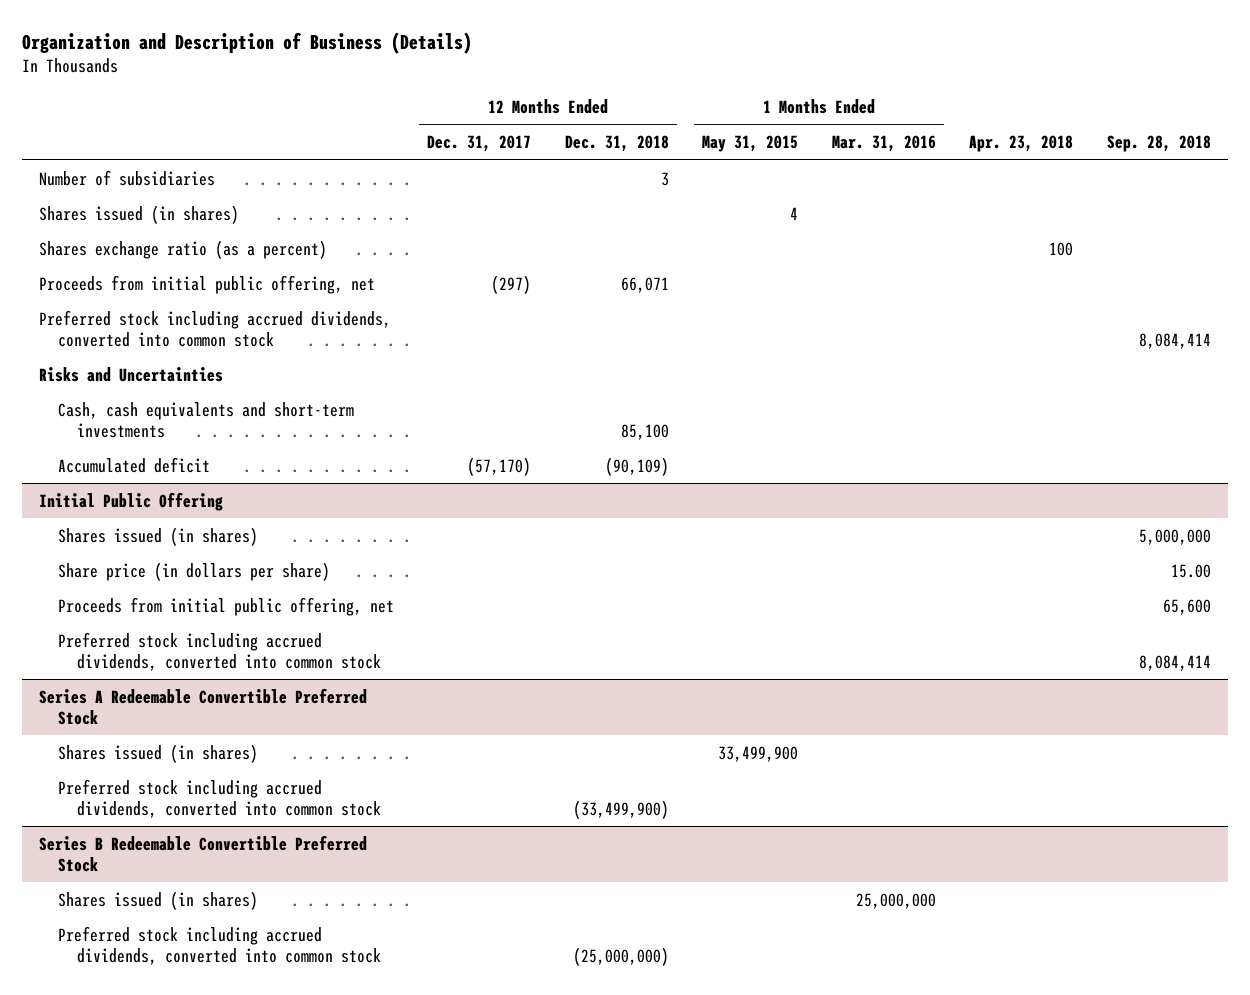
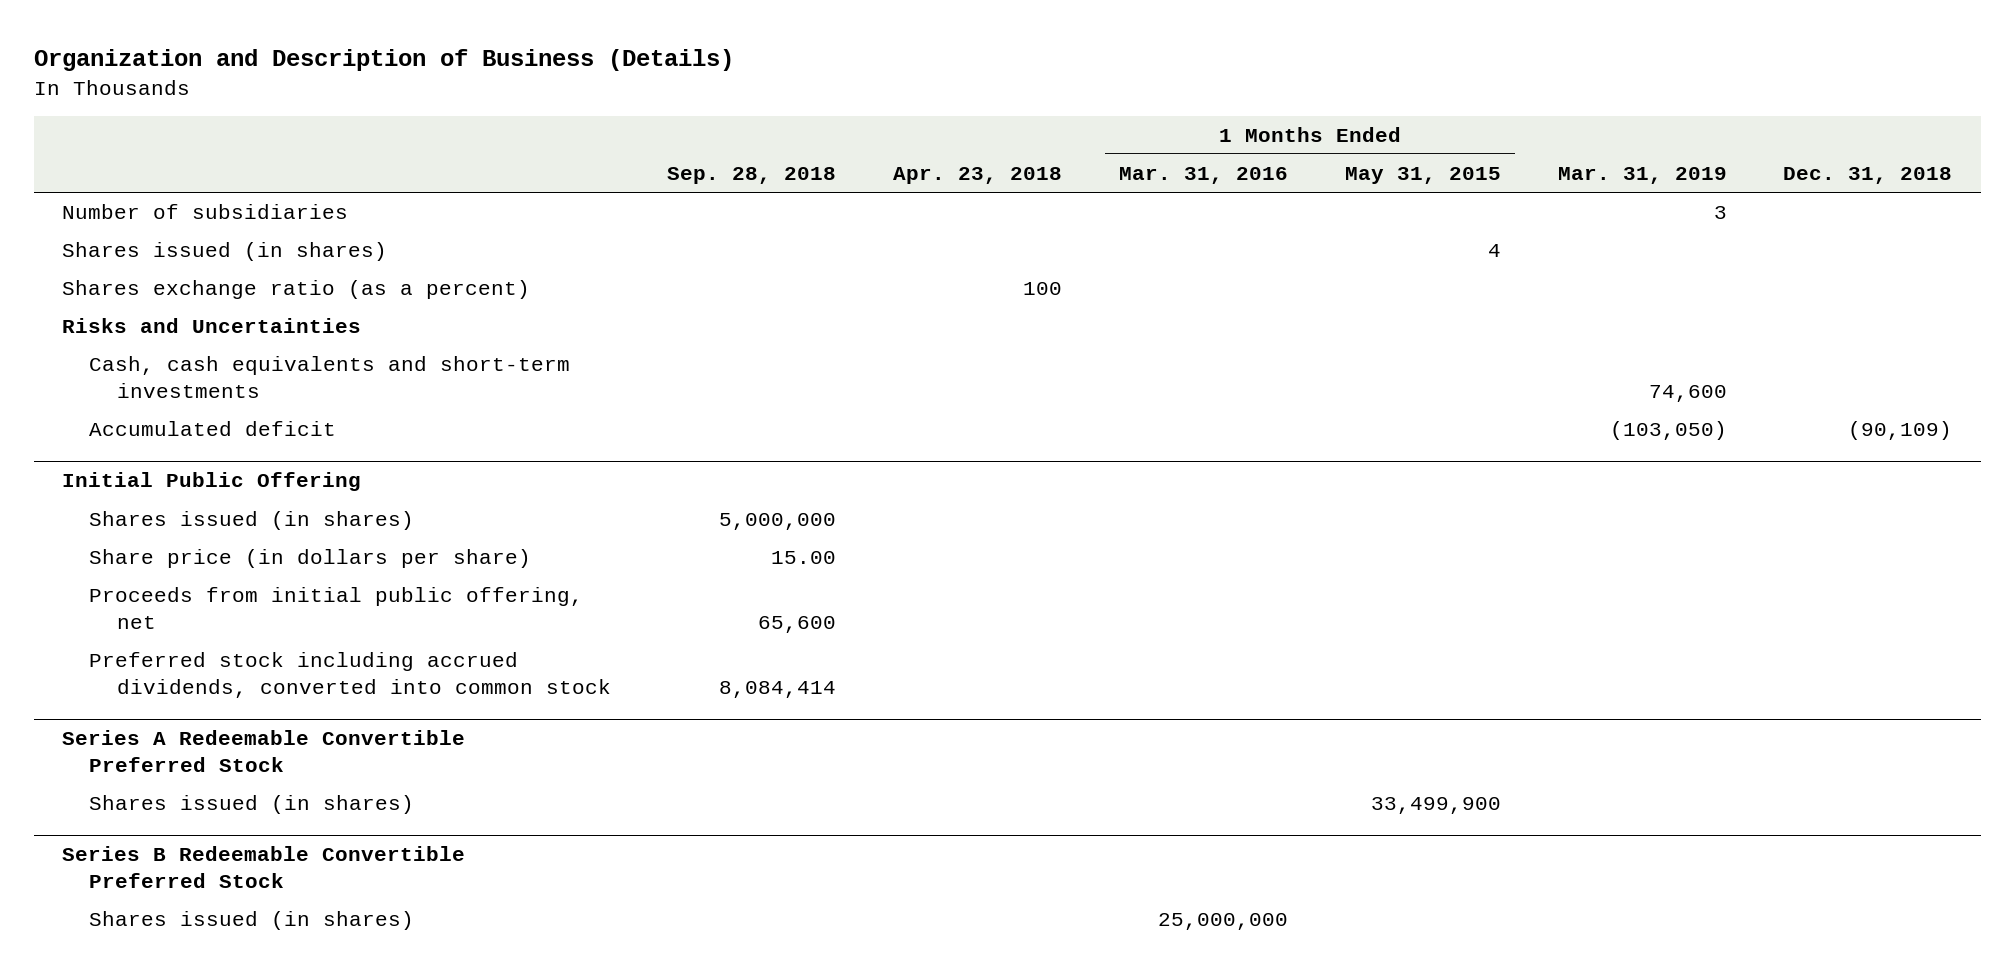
- | 12 Months Ended Dec. 31, 2017 | 12 Months Ended Dec. 31, 2018 | 1 Months Ended May 31, 2015 | 1 Months Ended Mar. 31, 2016 | Apr. 23, 2018 | Sep. 28, 2018
+ | Sep. 28, 2018 | Apr. 23, 2018 | 1 Months Ended Mar. 31, 2016 | 1 Months Ended May 31, 2015 | Mar. 31, 2019 | Dec. 31, 2018
- Proceeds from initial public offering, net | (297) | 66,071 | | | |
- Preferred stock including accrued dividends, converted into common stock | | | | | | 8,084,414
@ Series A Redeemable Convertible Preferred Stock
- Preferred stock including accrued dividends, converted into common stock | | (33,499,900) | | | |
@ Series B Redeemable Convertible Preferred Stock
- Preferred stock including accrued dividends, converted into common stock | | (25,000,000) | | | |

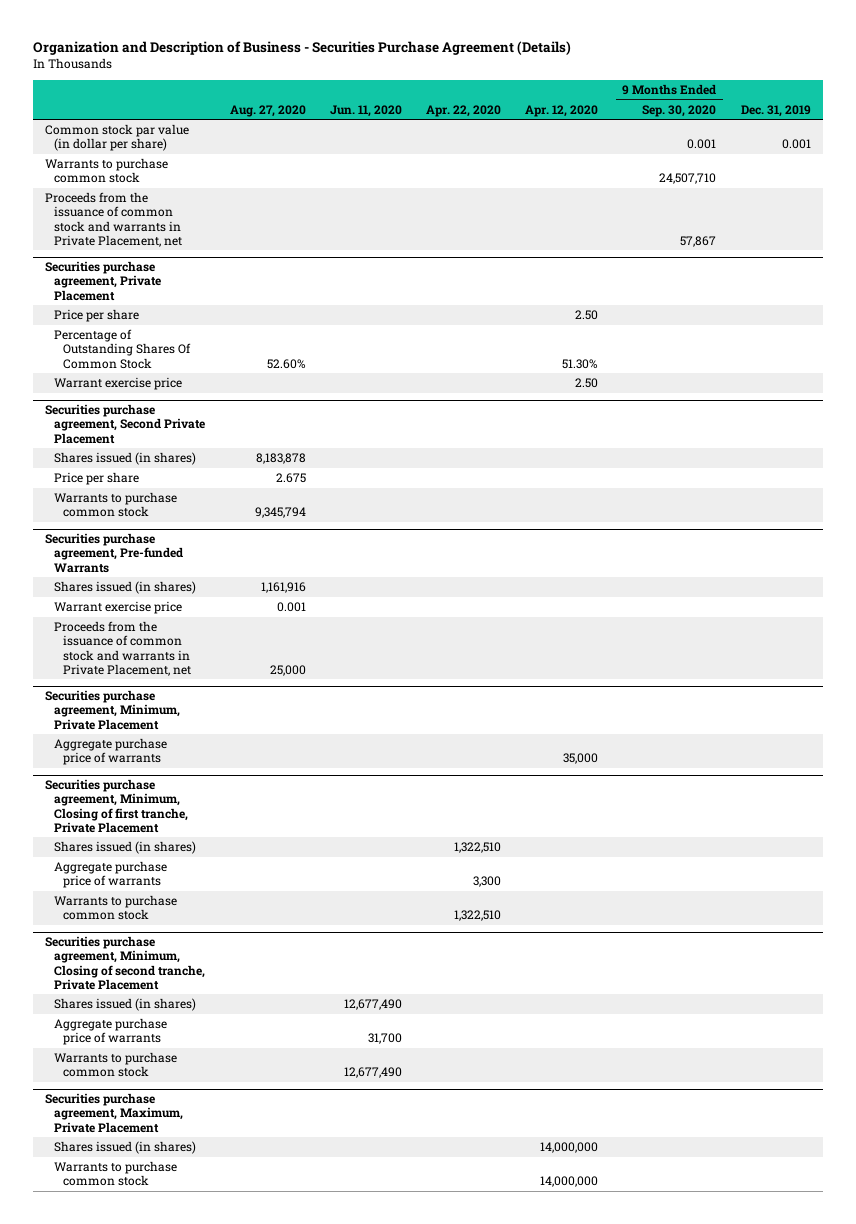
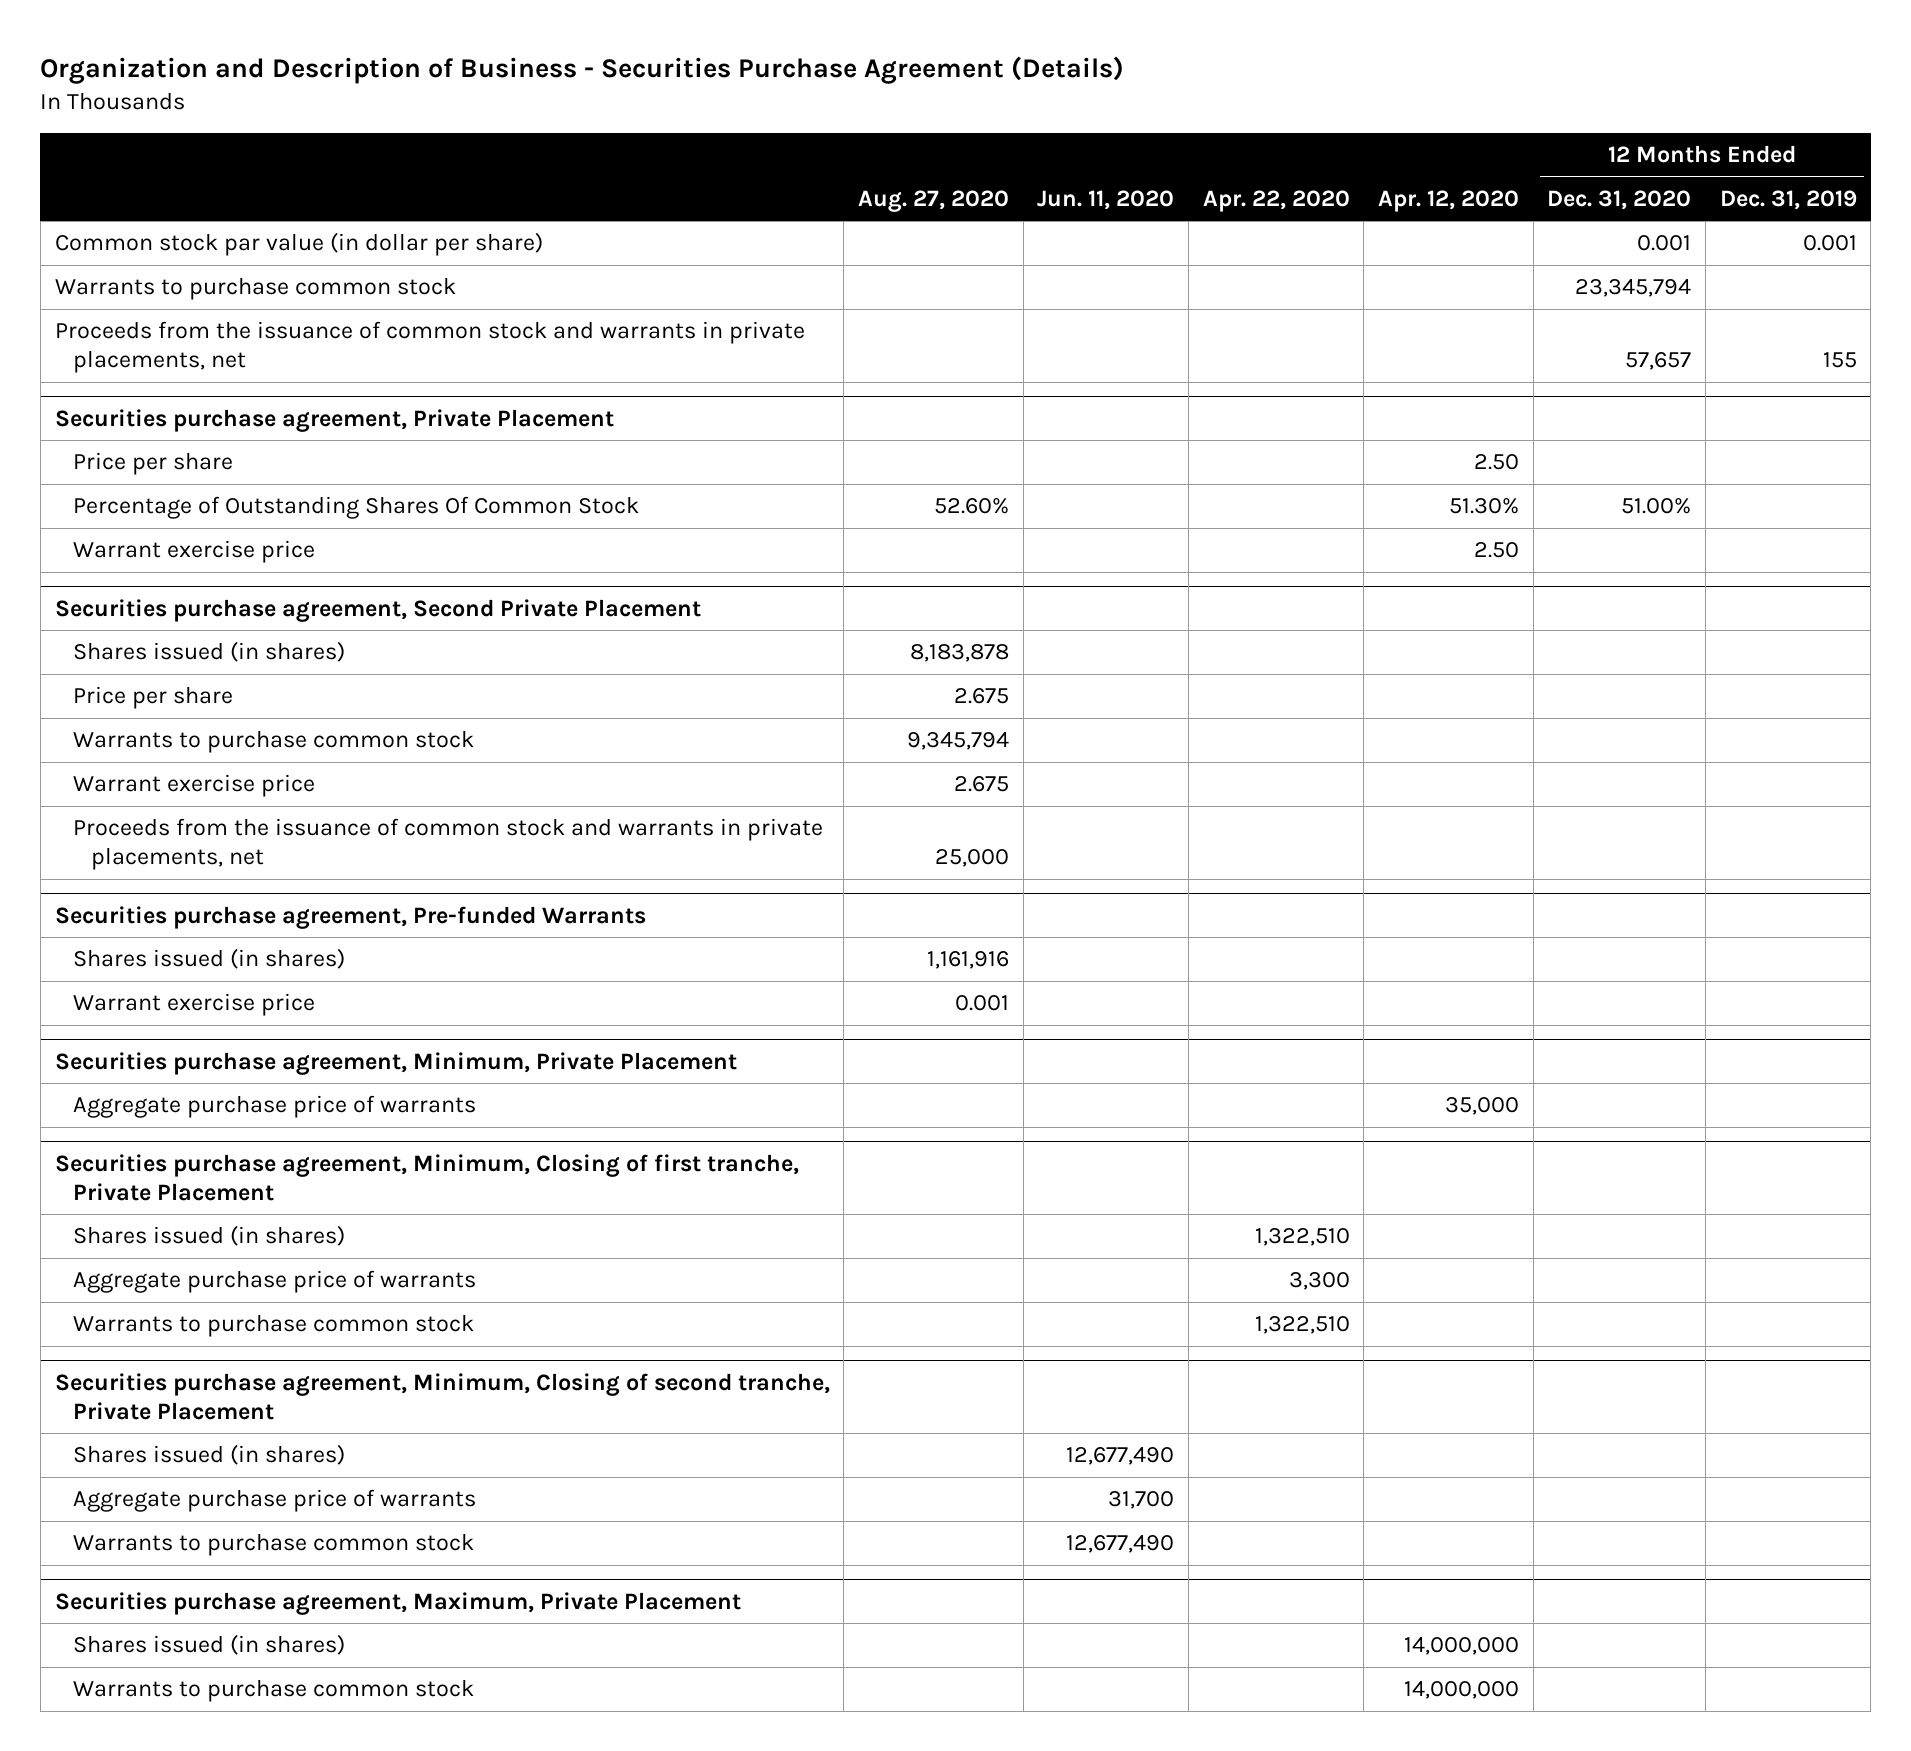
- | Aug. 27, 2020 | Jun. 11, 2020 | Apr. 22, 2020 | Apr. 12, 2020 | 9 Months Ended Sep. 30, 2020 | Dec. 31, 2019
+ | Aug. 27, 2020 | Jun. 11, 2020 | Apr. 22, 2020 | Apr. 12, 2020 | 12 Months Ended Dec. 31, 2020 | 12 Months Ended Dec. 31, 2019
- Proceeds from the issuance of common stock and warrants in Private Placement, net | | | | | 57,867 |
+ Proceeds from the issuance of common stock and warrants in private placements, net | | | | | 57,657 | 155
@ Securities purchase agreement, Second Private Placement
+ Warrant exercise price | 2.675 | | | | |
+ Proceeds from the issuance of common stock and warrants in private placements, net | 25,000 | | | | |
@ Securities purchase agreement, Pre-funded Warrants
- Proceeds from the issuance of common stock and warrants in Private Placement, net | 25,000 | | | | |

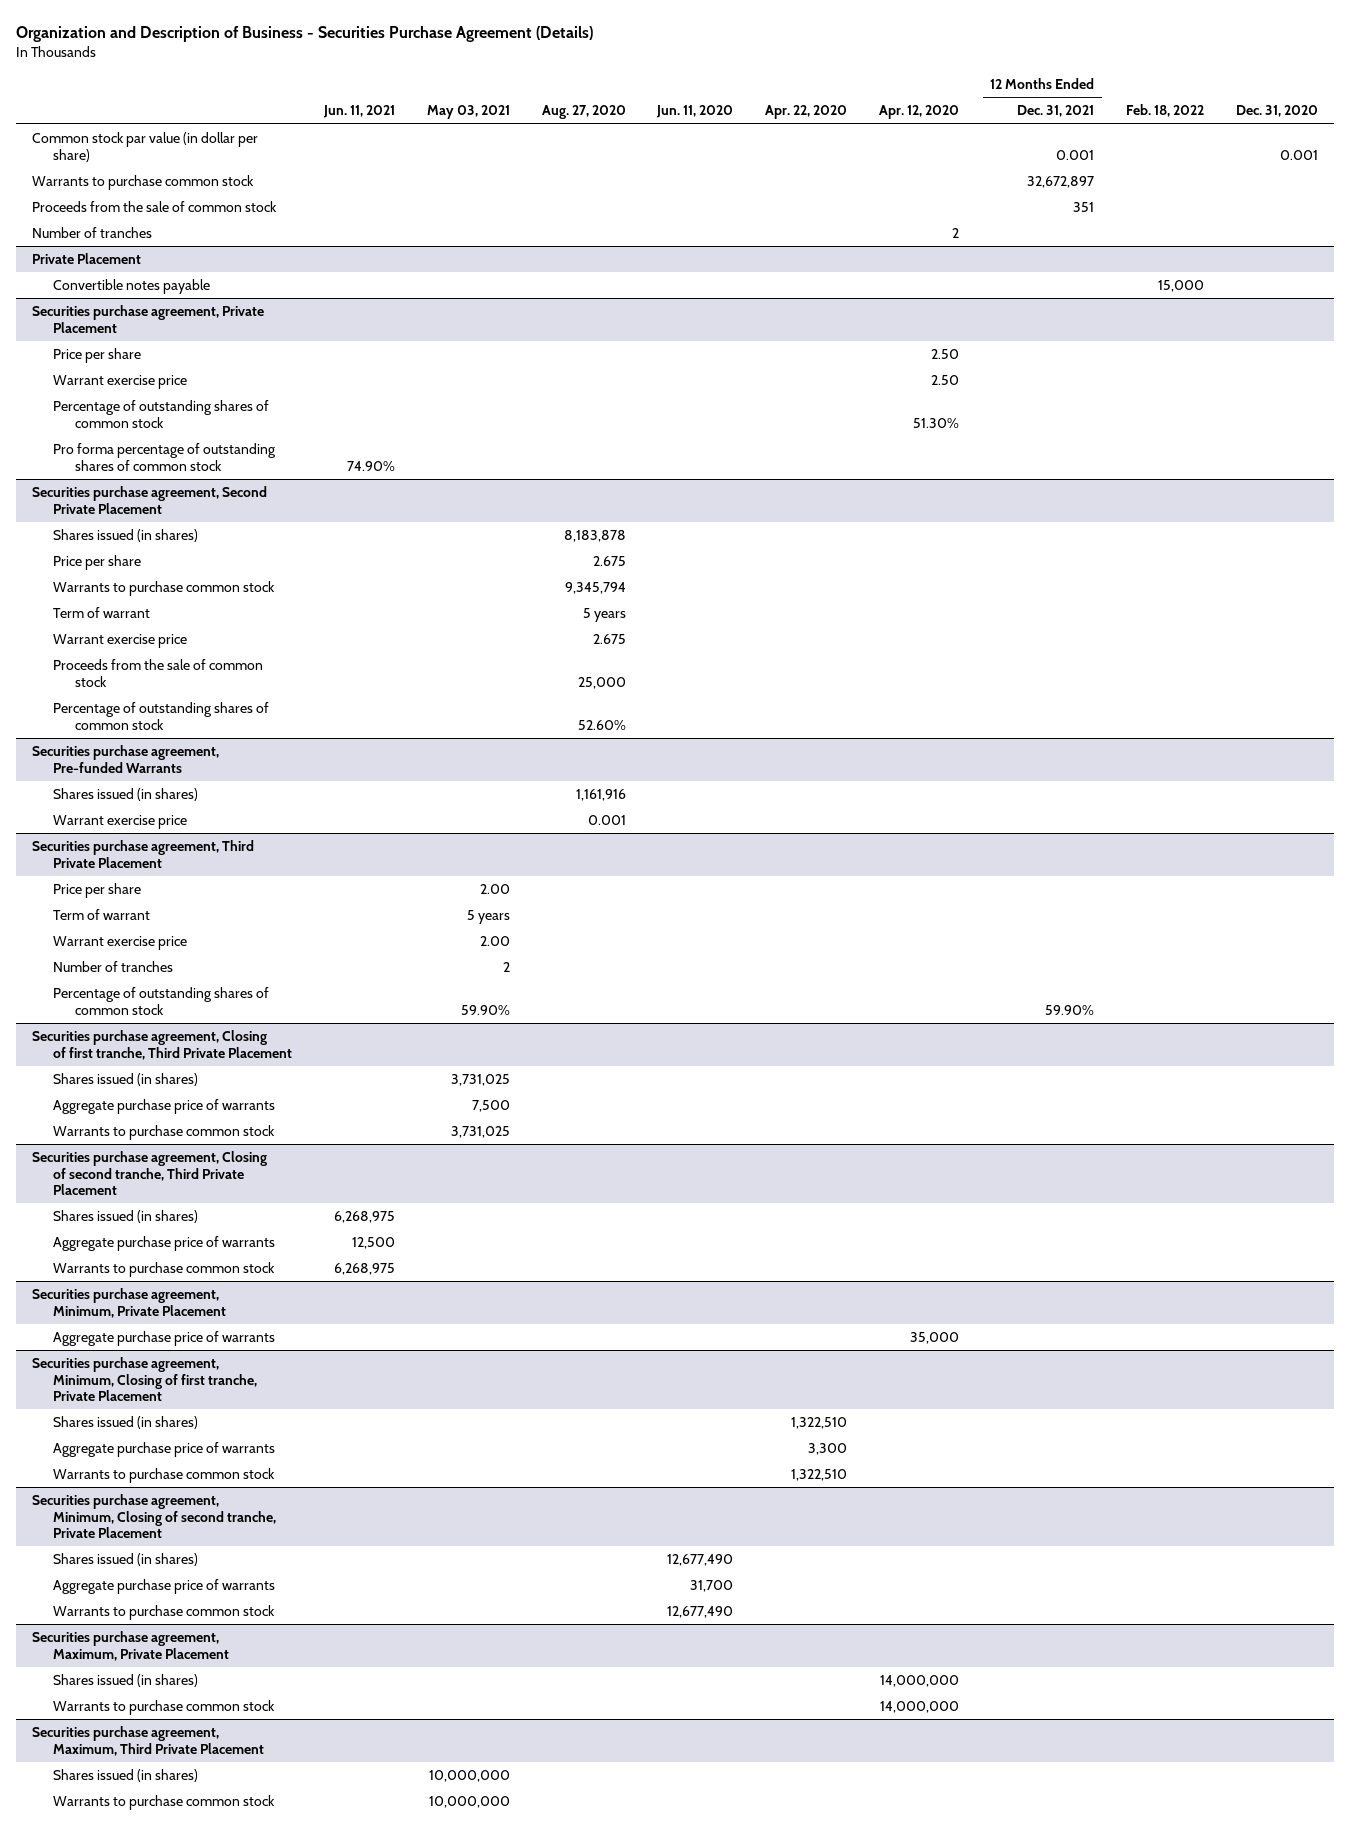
- | Aug. 27, 2020 | Jun. 11, 2020 | Apr. 22, 2020 | Apr. 12, 2020 | 12 Months Ended Dec. 31, 2020 | 12 Months Ended Dec. 31, 2019
+ | Jun. 11, 2021 | May 03, 2021 | Aug. 27, 2020 | Jun. 11, 2020 | Apr. 22, 2020 | Apr. 12, 2020 | 12 Months Ended Dec. 31, 2021 | Feb. 18, 2022 | Dec. 31, 2020
- Proceeds from the issuance of common stock and warrants in private placements, net | | | | | 57,657 | 155
+ Proceeds from the sale of common stock | | | | | | | 351 | |
+ Number of tranches | | | | | | 2 | | |
+ Private Placement
+ Convertible notes payable | | | | | | | | 15,000 |
@ Securities purchase agreement, Private Placement
- Percentage of Outstanding Shares Of Common Stock | 52.60% | | | 51.30% | 51.00% |
+ Percentage of outstanding shares of common stock | | | | | | 51.30% | | |
+ Pro forma percentage of outstanding shares of common stock | 74.90% | | | | | | | |
@ Securities purchase agreement, Second Private Placement
+ Term of warrant | | | 5 years | | | | | |
- Proceeds from the issuance of common stock and warrants in private placements, net | 25,000 | | | | |
+ Proceeds from the sale of common stock | | | 25,000 | | | | | |
+ Percentage of outstanding shares of common stock | | | 52.60% | | | | | |
+ Securities purchase agreement, Third Private Placement
+ Price per share | | 2.00 | | | | | | |
+ Term of warrant | | 5 years | | | | | | |
+ Warrant exercise price | | 2.00 | | | | | | |
+ Number of tranches | | 2 | | | | | | |
+ Percentage of outstanding shares of common stock | | 59.90% | | | | | 59.90% | |
+ Securities purchase agreement, Closing of first tranche, Third Private Placement
+ Shares issued (in shares) | | 3,731,025 | | | | | | |
+ Aggregate purchase price of warrants | | 7,500 | | | | | | |
+ Warrants to purchase common stock | | 3,731,025 | | | | | | |
+ Securities purchase agreement, Closing of second tranche, Third Private Placement
+ Shares issued (in shares) | 6,268,975 | | | | | | | |
+ Aggregate purchase price of warrants | 12,500 | | | | | | | |
+ Warrants to purchase common stock | 6,268,975 | | | | | | | |
+ Securities purchase agreement, Maximum, Third Private Placement
+ Shares issued (in shares) | | 10,000,000 | | | | | | |
+ Warrants to purchase common stock | | 10,000,000 | | | | | | |

